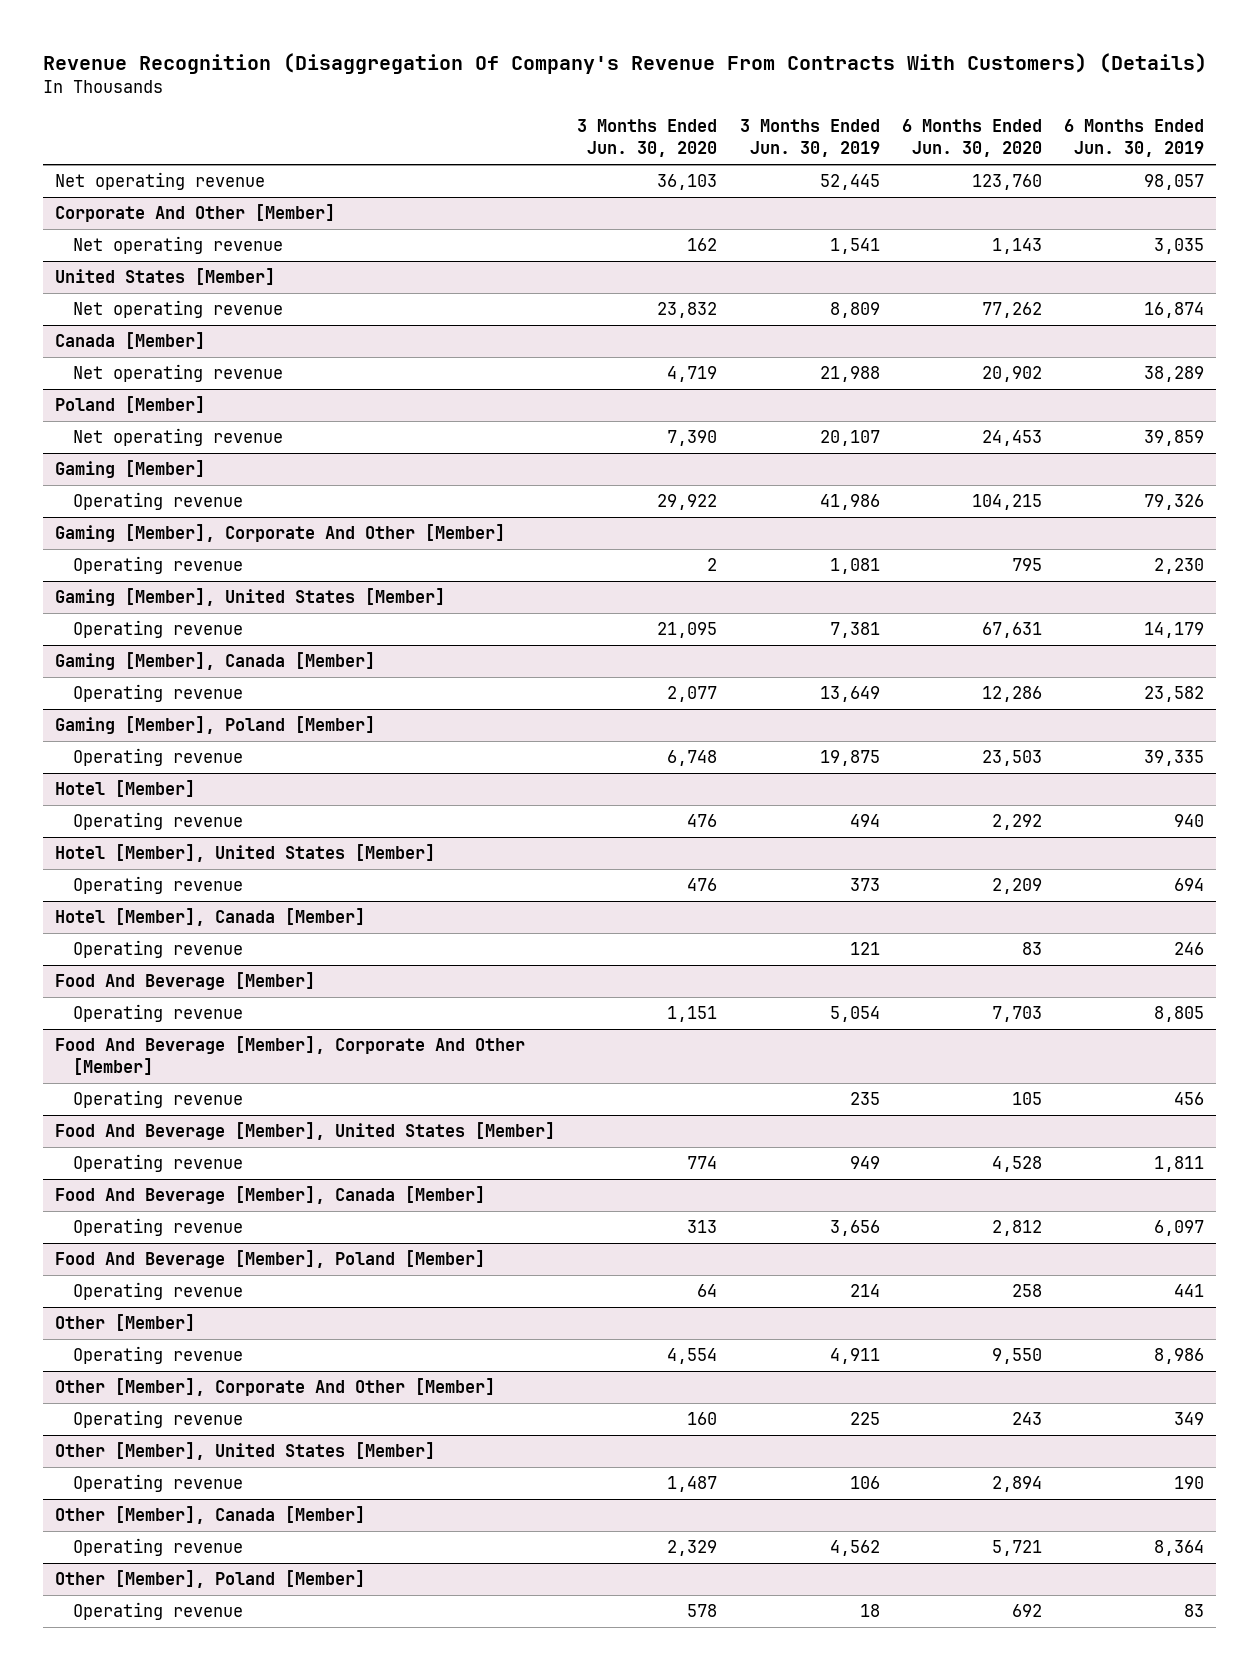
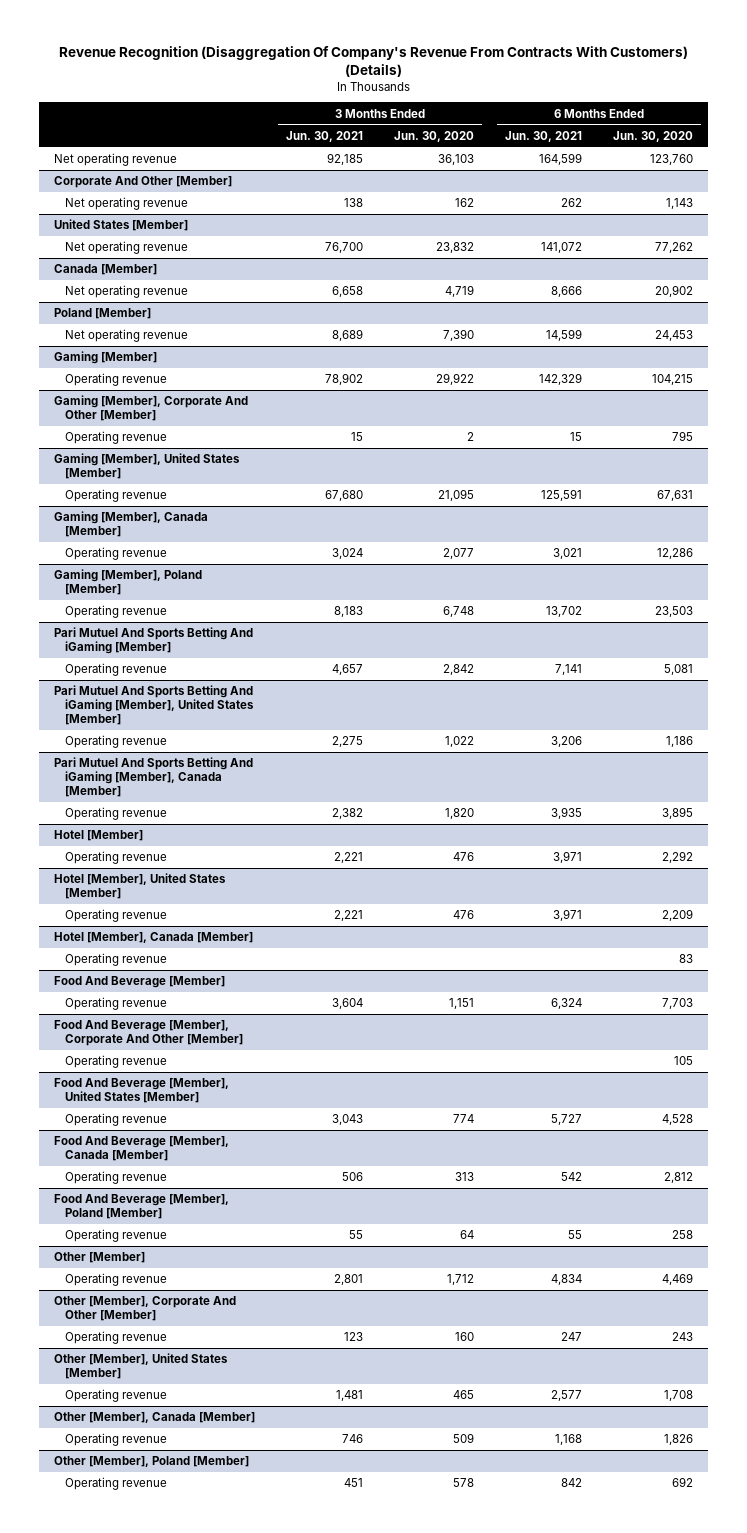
- | 3 Months Ended Jun. 30, 2020 | 3 Months Ended Jun. 30, 2019 | 6 Months Ended Jun. 30, 2020 | 6 Months Ended Jun. 30, 2019
+ | 3 Months Ended Jun. 30, 2021 | 3 Months Ended Jun. 30, 2020 | 6 Months Ended Jun. 30, 2021 | 6 Months Ended Jun. 30, 2020
+ Pari Mutuel And Sports Betting And iGaming [Member]
+ Operating revenue | 4,657 | 2,842 | 7,141 | 5,081
+ Pari Mutuel And Sports Betting And iGaming [Member], United States [Member]
+ Operating revenue | 2,275 | 1,022 | 3,206 | 1,186
+ Pari Mutuel And Sports Betting And iGaming [Member], Canada [Member]
+ Operating revenue | 2,382 | 1,820 | 3,935 | 3,895
@ Other [Member]
- Operating revenue | 4,554 | 4,911 | 9,550 | 8,986
+ Operating revenue | 2,801 | 1,712 | 4,834 | 4,469
@ Other [Member], United States [Member]
- Operating revenue | 1,487 | 106 | 2,894 | 190
+ Operating revenue | 1,481 | 465 | 2,577 | 1,708
@ Other [Member], Canada [Member]
- Operating revenue | 2,329 | 4,562 | 5,721 | 8,364
+ Operating revenue | 746 | 509 | 1,168 | 1,826

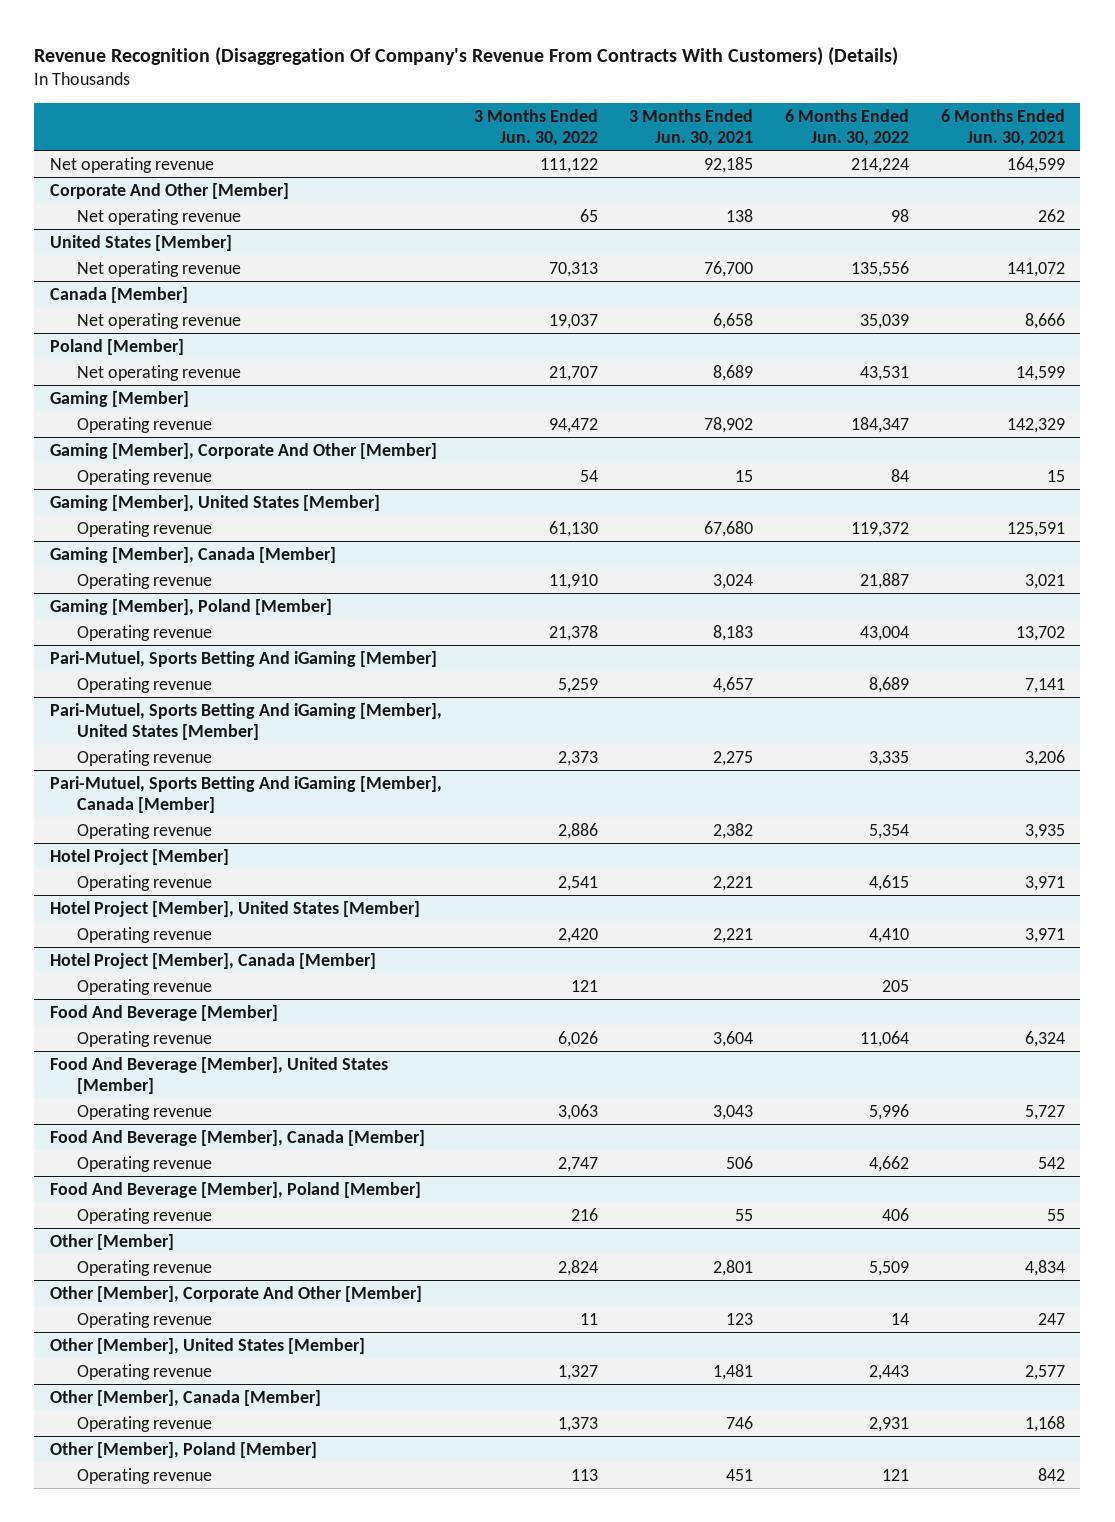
- | 3 Months Ended Jun. 30, 2021 | 3 Months Ended Jun. 30, 2020 | 6 Months Ended Jun. 30, 2021 | 6 Months Ended Jun. 30, 2020
+ | 3 Months Ended Jun. 30, 2022 | 3 Months Ended Jun. 30, 2021 | 6 Months Ended Jun. 30, 2022 | 6 Months Ended Jun. 30, 2021
- Pari Mutuel And Sports Betting And iGaming [Member]
+ Pari-Mutuel, Sports Betting And iGaming [Member]
- Pari Mutuel And Sports Betting And iGaming [Member], United States [Member]
+ Pari-Mutuel, Sports Betting And iGaming [Member], United States [Member]
- Pari Mutuel And Sports Betting And iGaming [Member], Canada [Member]
+ Pari-Mutuel, Sports Betting And iGaming [Member], Canada [Member]
- Hotel [Member]
+ Hotel Project [Member]
- Hotel [Member], United States [Member]
+ Hotel Project [Member], United States [Member]
- Hotel [Member], Canada [Member]
+ Hotel Project [Member], Canada [Member]
- Food And Beverage [Member], Corporate And Other [Member]
- Operating revenue | | | | 105

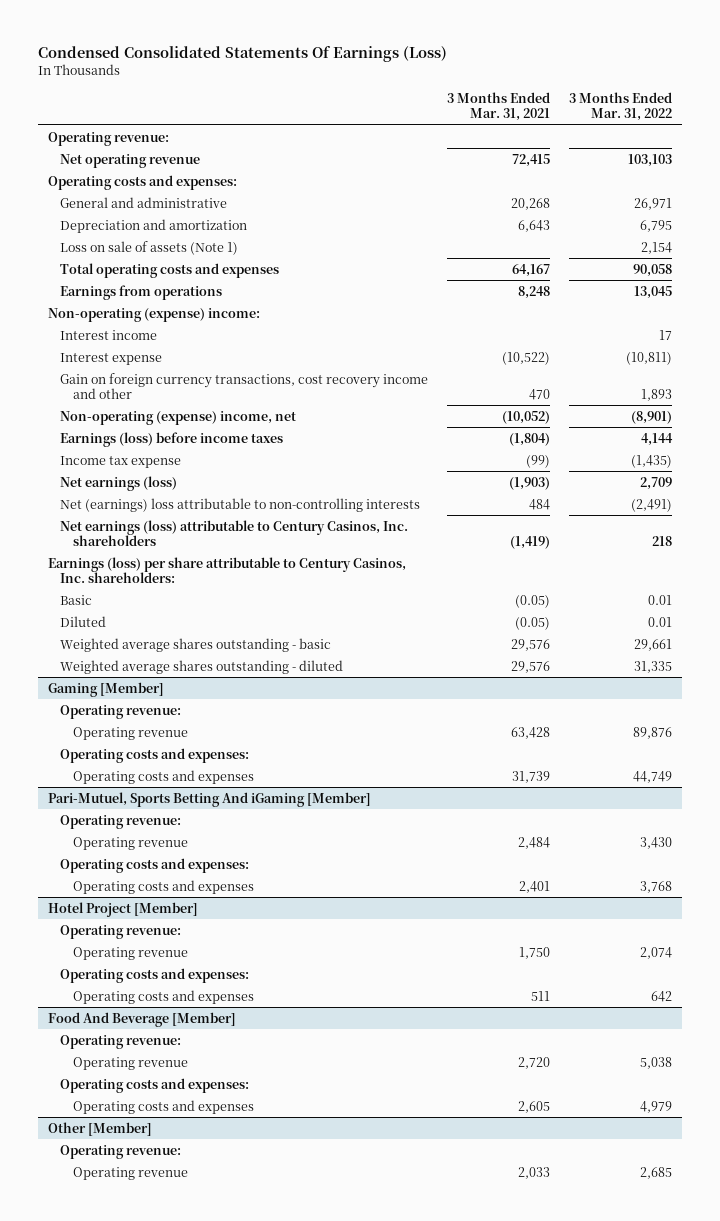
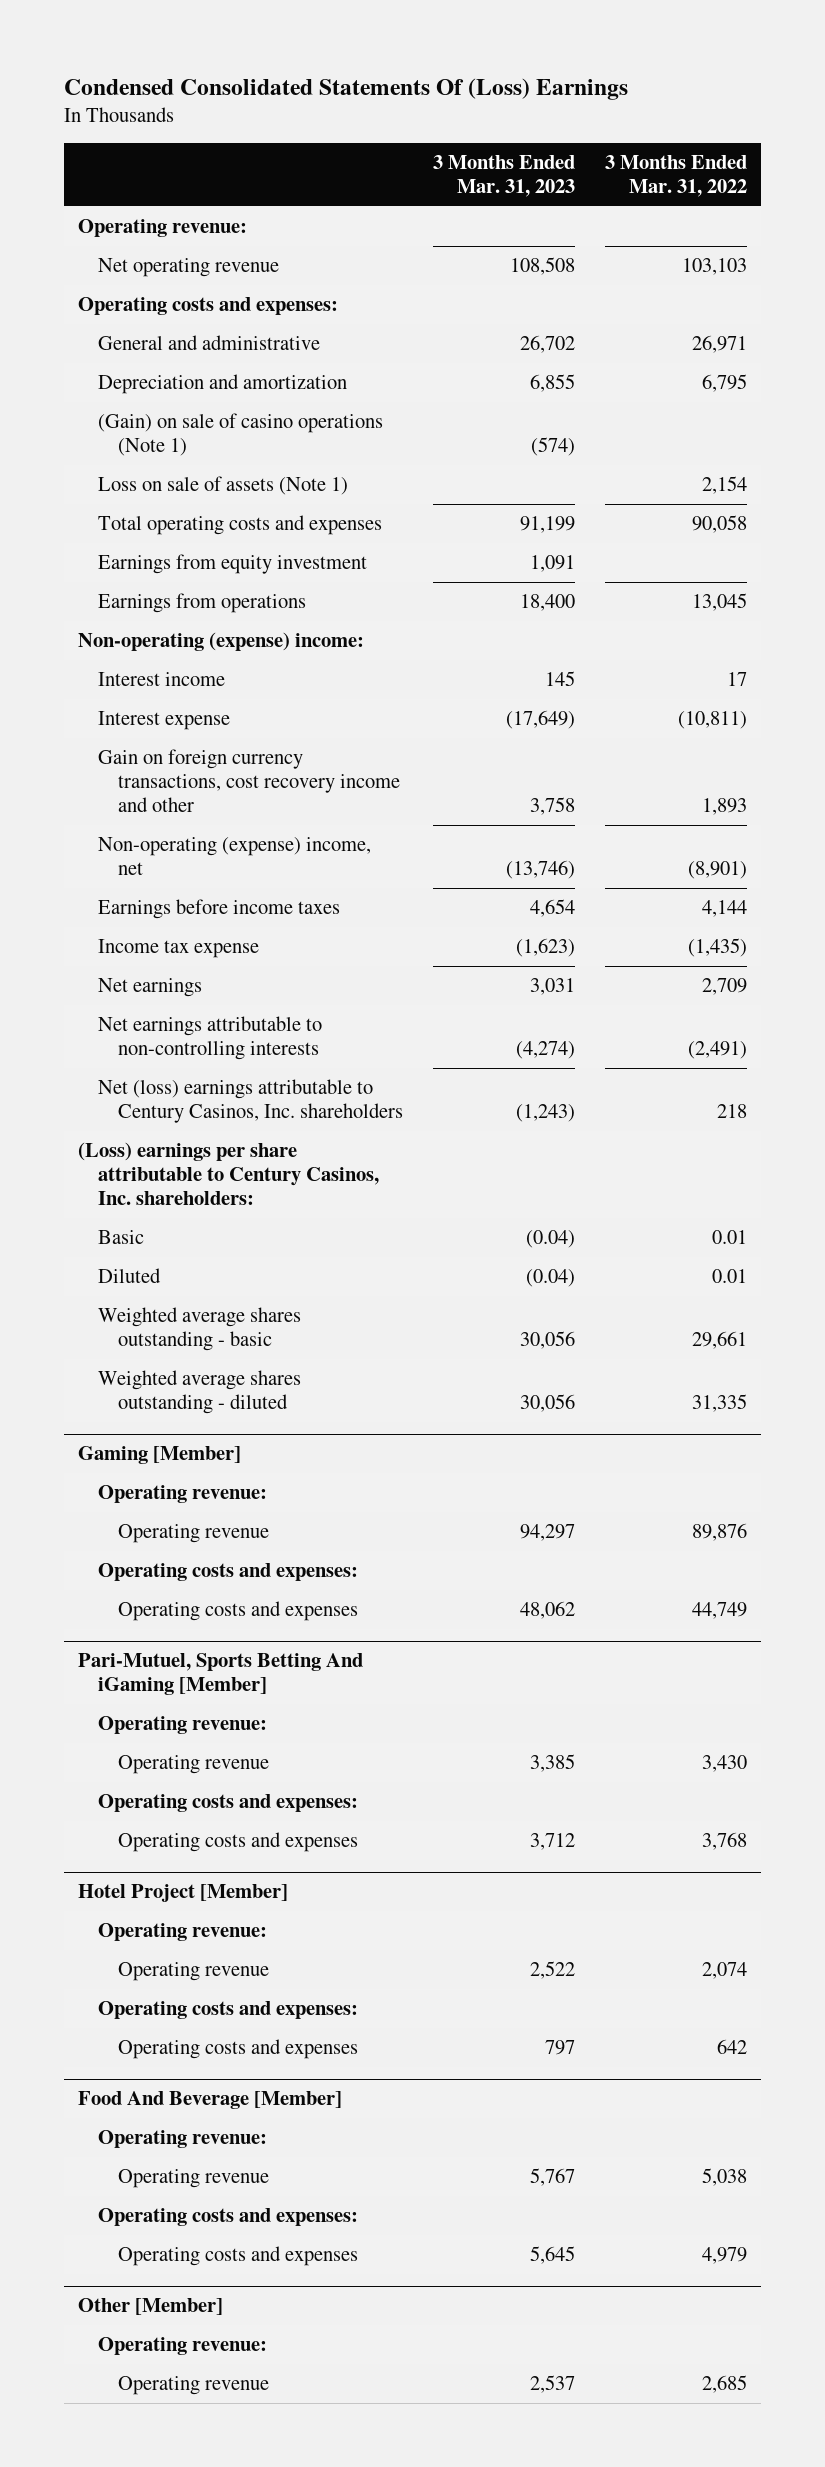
- Condensed Consolidated Statements Of Earnings (Loss)
+ Condensed Consolidated Statements Of (Loss) Earnings
- | 3 Months Ended Mar. 31, 2021 | 3 Months Ended Mar. 31, 2022
+ | 3 Months Ended Mar. 31, 2023 | 3 Months Ended Mar. 31, 2022
+ (Gain) on sale of casino operations (Note 1) | (574) |
+ Earnings from equity investment | 1,091 |
- Earnings (loss) before income taxes | (1,804) | 4,144
+ Earnings before income taxes | 4,654 | 4,144
- Net earnings (loss) | (1,903) | 2,709
- Net (earnings) loss attributable to non-controlling interests | 484 | (2,491)
- Net earnings (loss) attributable to Century Casinos, Inc. shareholders | (1,419) | 218
- Earnings (loss) per share attributable to Century Casinos, Inc. shareholders:
+ Net earnings | 3,031 | 2,709
+ Net earnings attributable to non-controlling interests | (4,274) | (2,491)
+ Net (loss) earnings attributable to Century Casinos, Inc. shareholders | (1,243) | 218
+ (Loss) earnings per share attributable to Century Casinos, Inc. shareholders:

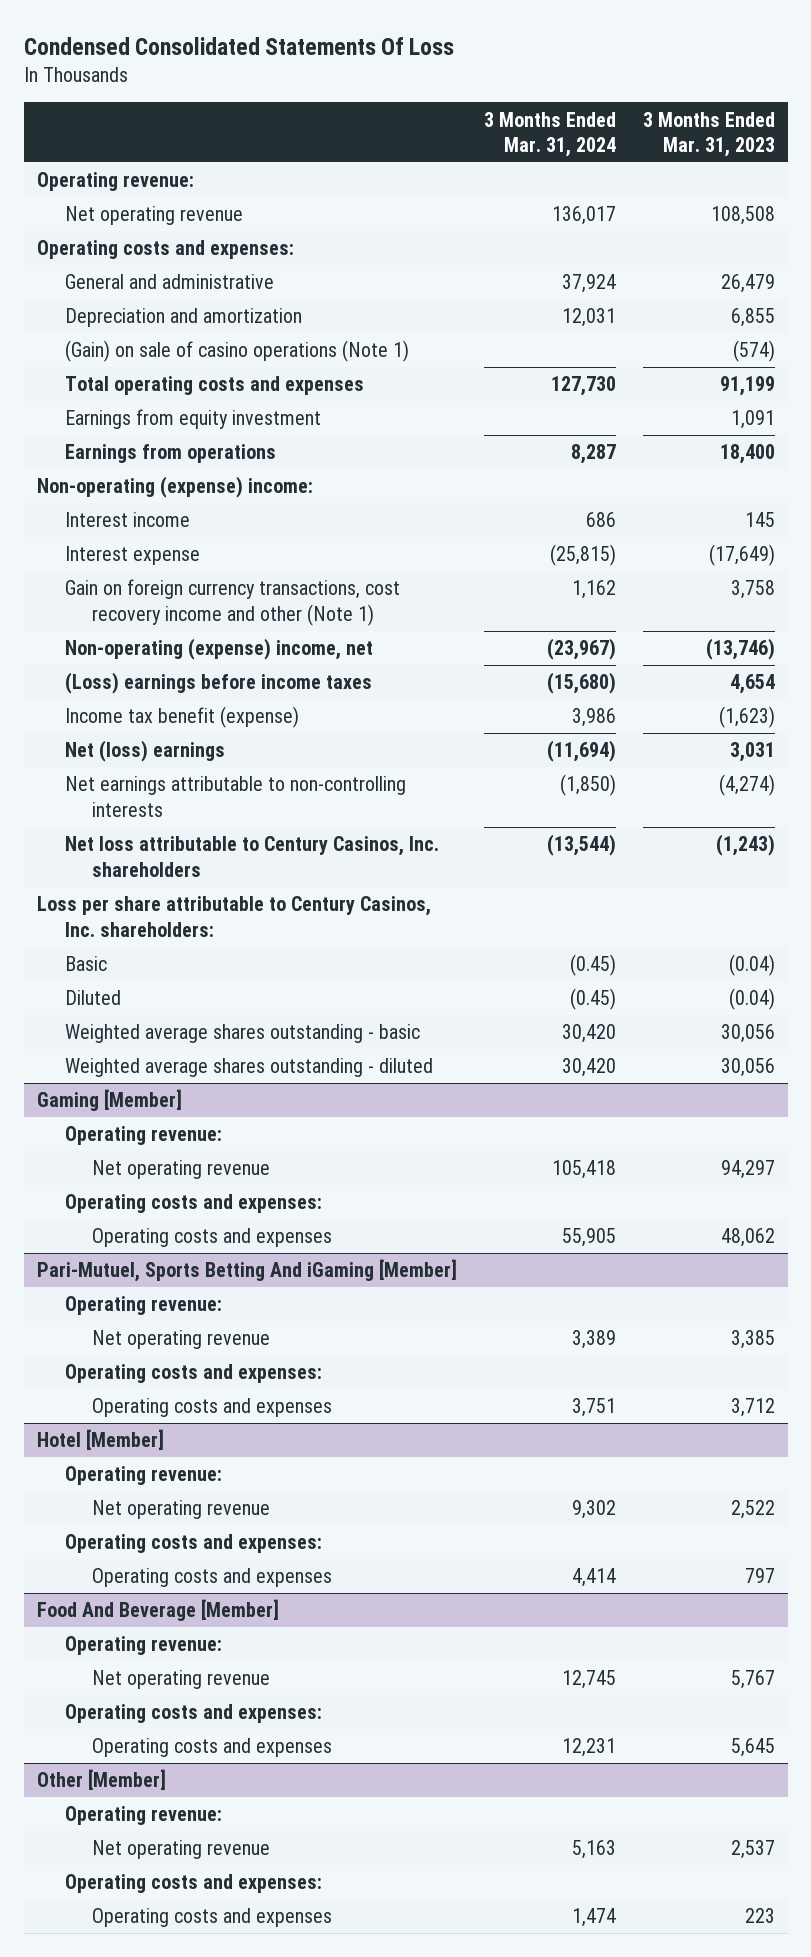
- Condensed Consolidated Statements Of (Loss) Earnings
+ Condensed Consolidated Statements Of Loss
- | 3 Months Ended Mar. 31, 2023 | 3 Months Ended Mar. 31, 2022
+ | 3 Months Ended Mar. 31, 2024 | 3 Months Ended Mar. 31, 2023
- General and administrative | 26,702 | 26,971
+ General and administrative | 37,924 | 26,479
- Loss on sale of assets (Note 1) | | 2,154
- Gain on foreign currency transactions, cost recovery income and other | 3,758 | 1,893
+ Gain on foreign currency transactions, cost recovery income and other (Note 1) | 1,162 | 3,758
- Earnings before income taxes | 4,654 | 4,144
- Income tax expense | (1,623) | (1,435)
- Net earnings | 3,031 | 2,709
+ (Loss) earnings before income taxes | (15,680) | 4,654
+ Income tax benefit (expense) | 3,986 | (1,623)
+ Net (loss) earnings | (11,694) | 3,031
- Net (loss) earnings attributable to Century Casinos, Inc. shareholders | (1,243) | 218
- (Loss) earnings per share attributable to Century Casinos, Inc. shareholders:
+ Net loss attributable to Century Casinos, Inc. shareholders | (13,544) | (1,243)
+ Loss per share attributable to Century Casinos, Inc. shareholders:
@ Gaming [Member]
- Operating revenue | 94,297 | 89,876
+ Net operating revenue | 105,418 | 94,297
@ Pari-Mutuel, Sports Betting And iGaming [Member]
- Operating revenue | 3,385 | 3,430
+ Net operating revenue | 3,389 | 3,385
- Hotel Project [Member]
+ Hotel [Member]
- Operating revenue | 2,522 | 2,074
+ Net operating revenue | 9,302 | 2,522
@ Food And Beverage [Member]
- Operating revenue | 5,767 | 5,038
+ Net operating revenue | 12,745 | 5,767
@ Other [Member]
- Operating revenue | 2,537 | 2,685
+ Net operating revenue | 5,163 | 2,537
+ Operating costs and expenses:
+ Operating costs and expenses | 1,474 | 223

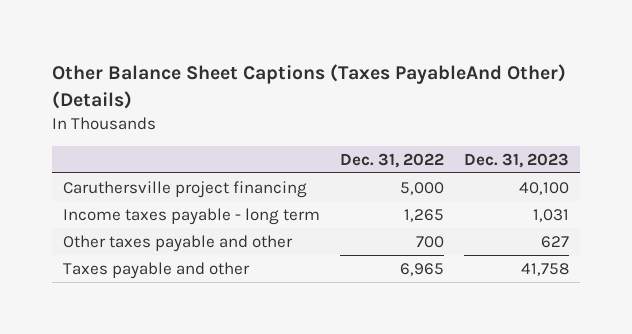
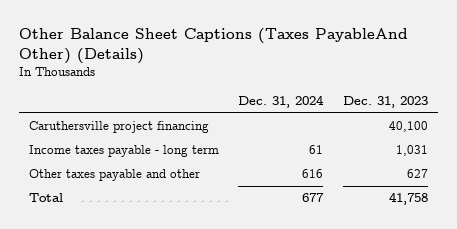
- | Dec. 31, 2022 | Dec. 31, 2023
+ | Dec. 31, 2024 | Dec. 31, 2023
- Taxes payable and other | 6,965 | 41,758
+ Total | 677 | 41,758

